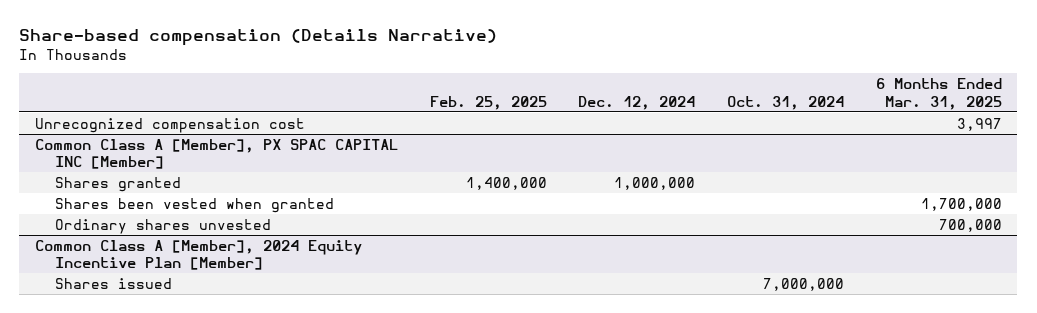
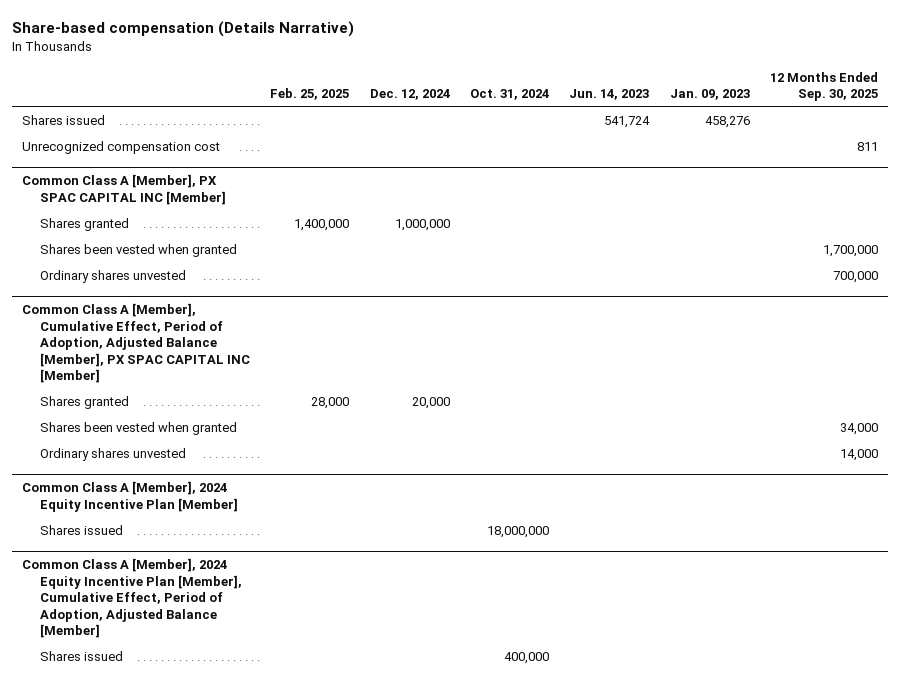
- | Feb. 25, 2025 | Dec. 12, 2024 | Oct. 31, 2024 | 6 Months Ended Mar. 31, 2025
+ | Feb. 25, 2025 | Dec. 12, 2024 | Oct. 31, 2024 | Jun. 14, 2023 | Jan. 09, 2023 | 12 Months Ended Sep. 30, 2025
+ Shares issued | | | | 541,724 | 458,276 |
+ Common Class A [Member], Cumulative Effect, Period of Adoption, Adjusted Balance [Member], PX SPAC CAPITAL INC [Member]
+ Shares granted | 28,000 | 20,000 | | | |
+ Shares been vested when granted | | | | | | 34,000
+ Ordinary shares unvested | | | | | | 14,000
@ Common Class A [Member], 2024 Equity Incentive Plan [Member]
- Shares issued | | | 7,000,000 |
+ Shares issued | | | 18,000,000 | | |
+ Common Class A [Member], 2024 Equity Incentive Plan [Member], Cumulative Effect, Period of Adoption, Adjusted Balance [Member]
+ Shares issued | | | 400,000 | | |

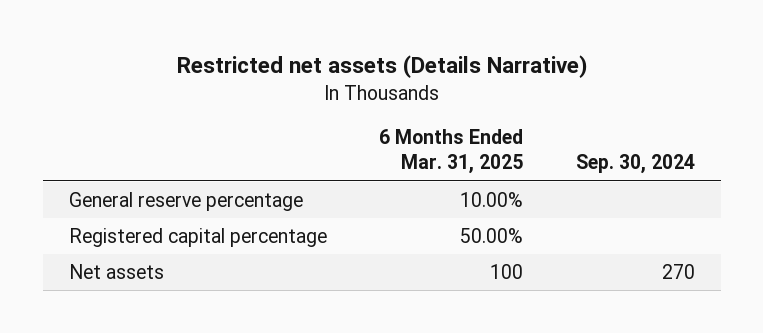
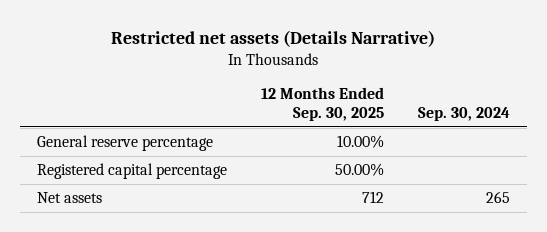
- | 6 Months Ended Mar. 31, 2025 | Sep. 30, 2024
+ | 12 Months Ended Sep. 30, 2025 | Sep. 30, 2024
- Net assets | 100 | 270
+ Net assets | 712 | 265

